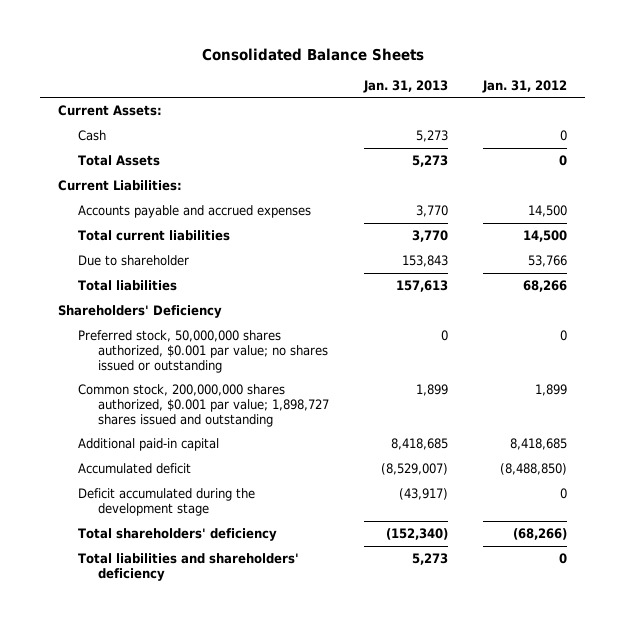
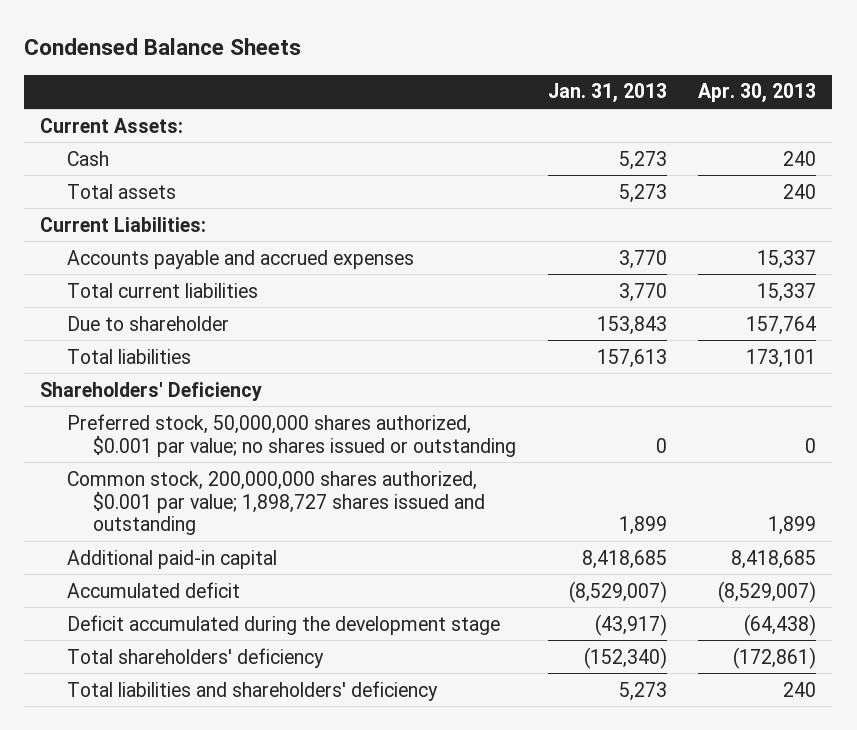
- Consolidated Balance Sheets
+ Condensed Balance Sheets
- | Jan. 31, 2013 | Jan. 31, 2012
+ | Jan. 31, 2013 | Apr. 30, 2013
- Total Assets | 5,273 | 0
+ Total assets | 5,273 | 240

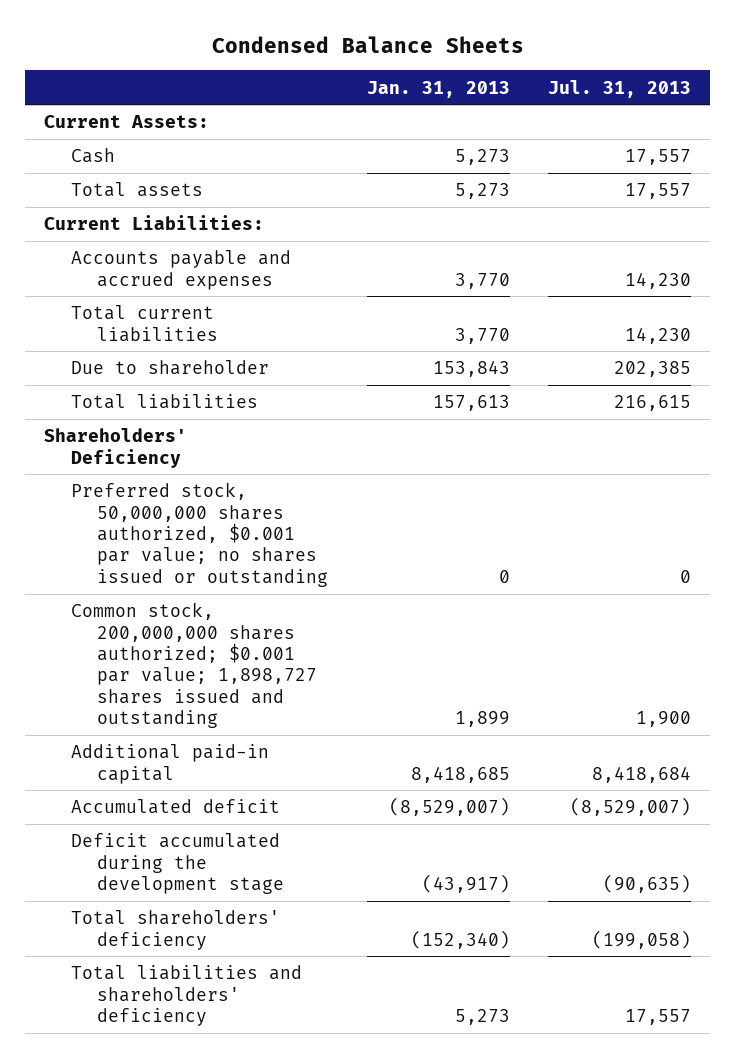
- | Jan. 31, 2013 | Apr. 30, 2013
+ | Jan. 31, 2013 | Jul. 31, 2013
- Common stock, 200,000,000 shares authorized, $0.001 par value; 1,898,727 shares issued and outstanding | 1,899 | 1,899
+ Common stock, 200,000,000 shares authorized; $0.001 par value; 1,898,727 shares issued and outstanding | 1,899 | 1,900

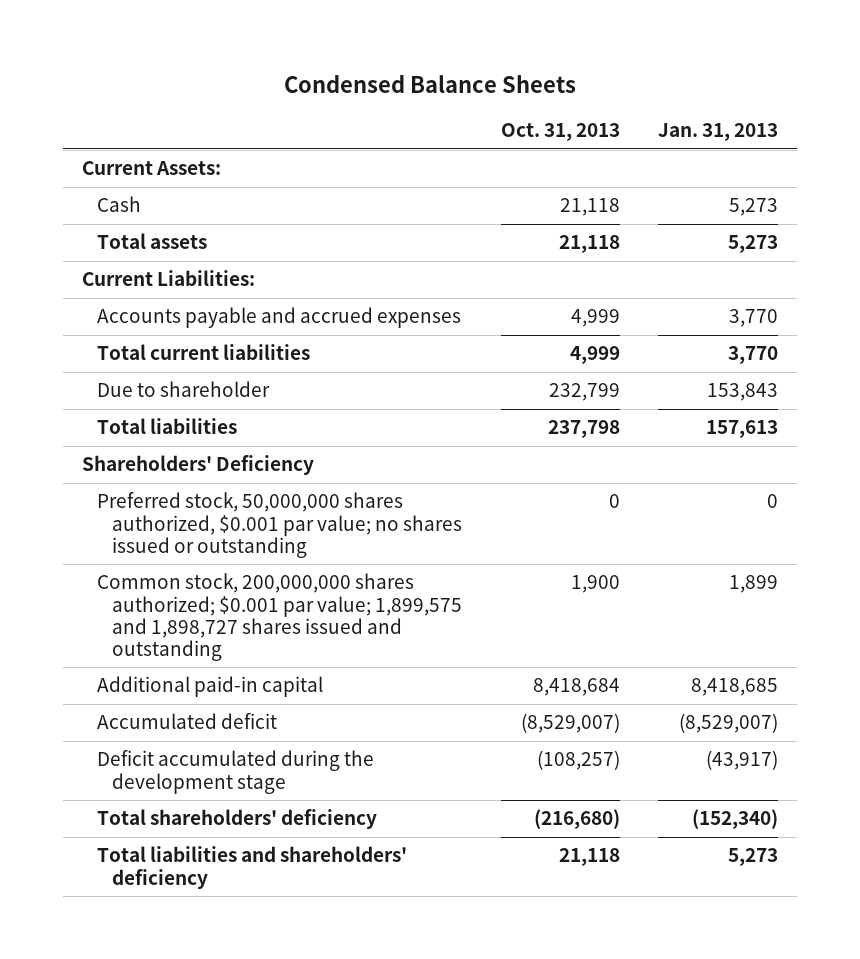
- | Jan. 31, 2013 | Jul. 31, 2013
+ | Oct. 31, 2013 | Jan. 31, 2013
- Common stock, 200,000,000 shares authorized; $0.001 par value; 1,898,727 shares issued and outstanding | 1,899 | 1,900
+ Common stock, 200,000,000 shares authorized; $0.001 par value; 1,899,575 and 1,898,727 shares issued and outstanding | 1,900 | 1,899

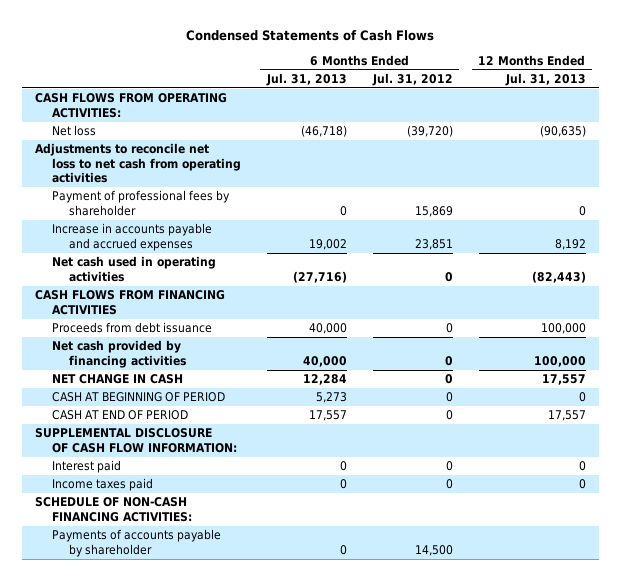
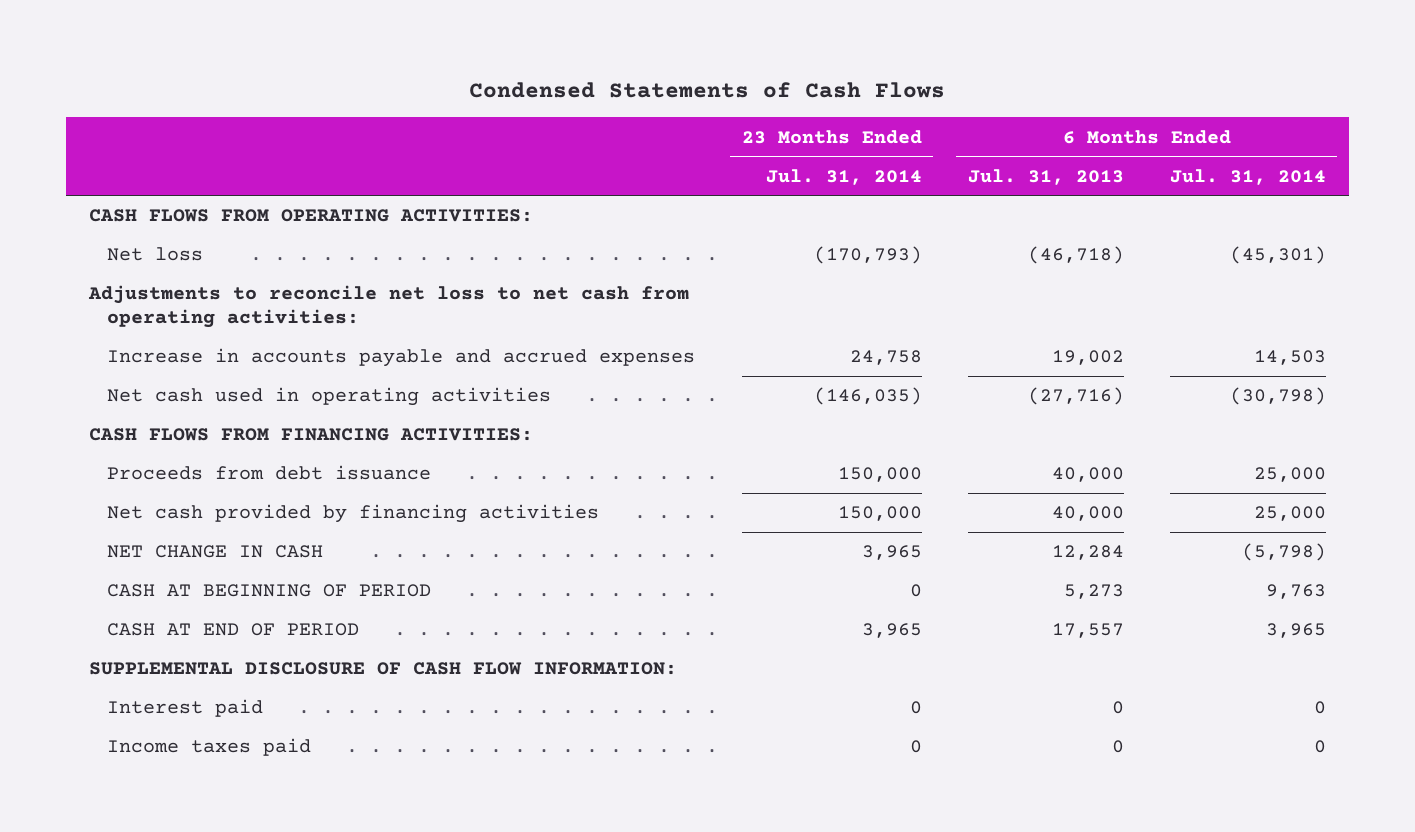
- | 6 Months Ended Jul. 31, 2013 | 6 Months Ended Jul. 31, 2012 | 12 Months Ended Jul. 31, 2013
+ | 23 Months Ended Jul. 31, 2014 | 6 Months Ended Jul. 31, 2013 | 6 Months Ended Jul. 31, 2014
- Adjustments to reconcile net loss to net cash from operating activities
- Payment of professional fees by shareholder | 0 | 15,869 | 0
+ Adjustments to reconcile net loss to net cash from operating activities:
- CASH FLOWS FROM FINANCING ACTIVITIES
+ CASH FLOWS FROM FINANCING ACTIVITIES:
- SCHEDULE OF NON-CASH FINANCING ACTIVITIES:
- Payments of accounts payable by shareholder | 0 | 14,500 |

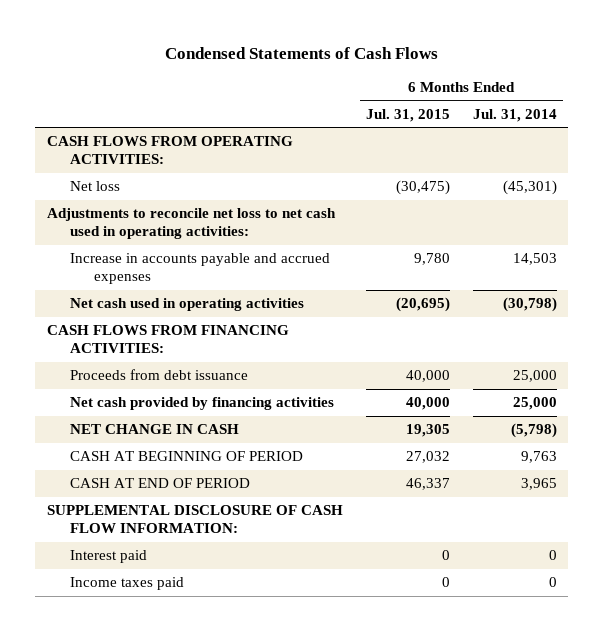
- | 23 Months Ended Jul. 31, 2014 | 6 Months Ended Jul. 31, 2013 | 6 Months Ended Jul. 31, 2014
+ | 6 Months Ended Jul. 31, 2015 | 6 Months Ended Jul. 31, 2014
- Adjustments to reconcile net loss to net cash from operating activities:
+ Adjustments to reconcile net loss to net cash used in operating activities:

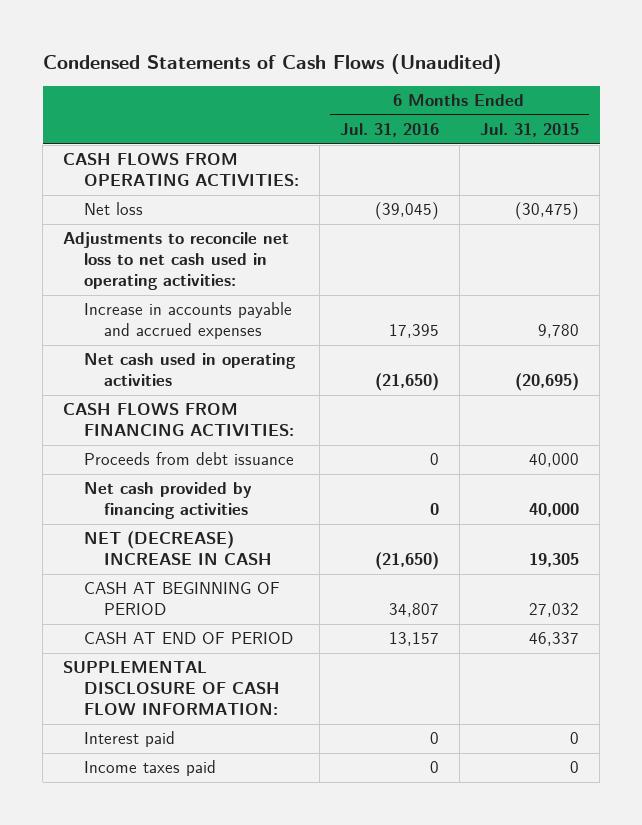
- Condensed Statements of Cash Flows
+ Condensed Statements of Cash Flows (Unaudited)
- | 6 Months Ended Jul. 31, 2015 | 6 Months Ended Jul. 31, 2014
+ | 6 Months Ended Jul. 31, 2016 | 6 Months Ended Jul. 31, 2015
- NET CHANGE IN CASH | 19,305 | (5,798)
+ NET (DECREASE) INCREASE IN CASH | (21,650) | 19,305

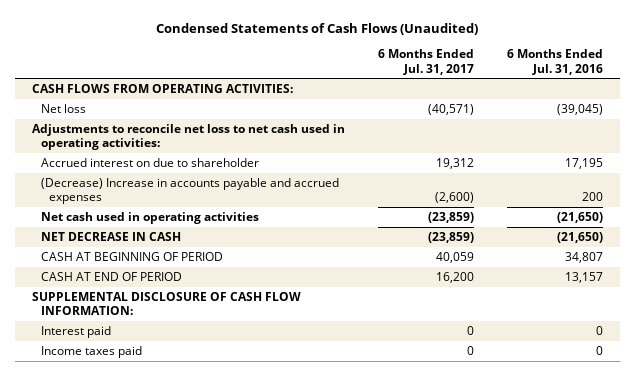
- | 6 Months Ended Jul. 31, 2016 | 6 Months Ended Jul. 31, 2015
+ | 6 Months Ended Jul. 31, 2017 | 6 Months Ended Jul. 31, 2016
- Increase in accounts payable and accrued expenses | 17,395 | 9,780
+ Accrued interest on due to shareholder | 19,312 | 17,195
+ (Decrease) Increase in accounts payable and accrued expenses | (2,600) | 200
- CASH FLOWS FROM FINANCING ACTIVITIES:
- Proceeds from debt issuance | 0 | 40,000
- Net cash provided by financing activities | 0 | 40,000
- NET (DECREASE) INCREASE IN CASH | (21,650) | 19,305
+ NET DECREASE IN CASH | (23,859) | (21,650)

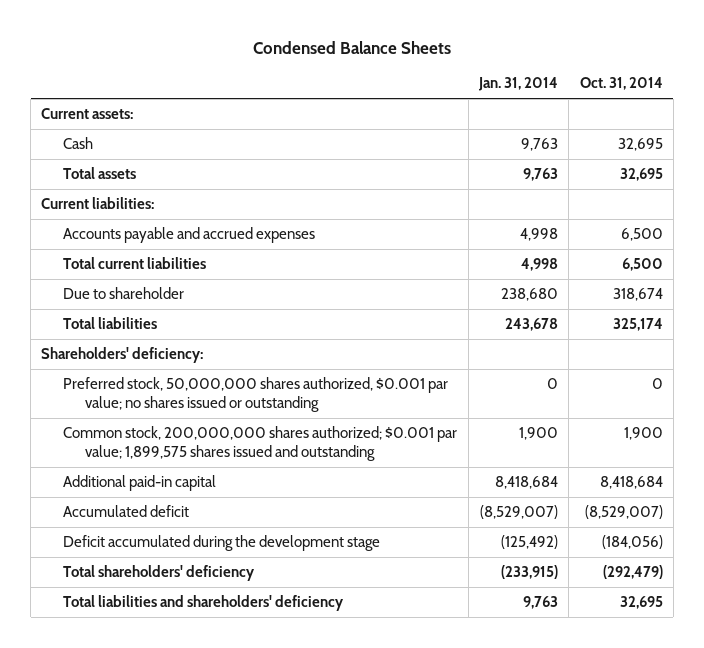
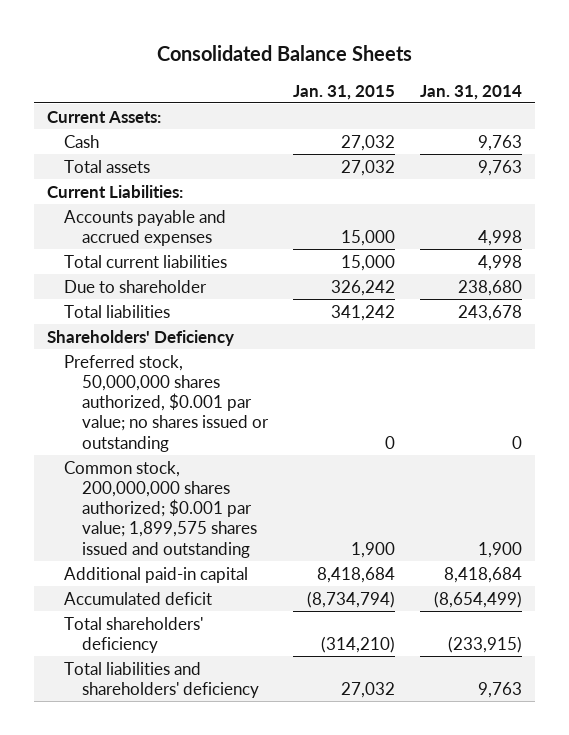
- Condensed Balance Sheets
+ Consolidated Balance Sheets
- | Jan. 31, 2014 | Oct. 31, 2014
+ | Jan. 31, 2015 | Jan. 31, 2014
- Current assets:
+ Current Assets:
- Current liabilities:
+ Current Liabilities:
- Shareholders' deficiency:
+ Shareholders' Deficiency
- Accumulated deficit | (8,529,007) | (8,529,007)
- Deficit accumulated during the development stage | (125,492) | (184,056)
+ Accumulated deficit | (8,734,794) | (8,654,499)

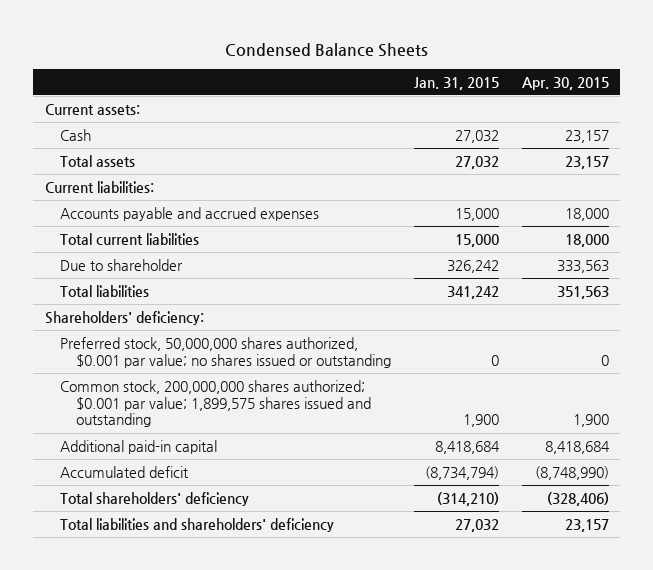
- Consolidated Balance Sheets
+ Condensed Balance Sheets
- | Jan. 31, 2015 | Jan. 31, 2014
+ | Jan. 31, 2015 | Apr. 30, 2015
- Current Assets:
+ Current assets:
- Current Liabilities:
+ Current liabilities:
- Shareholders' Deficiency
+ Shareholders' deficiency:

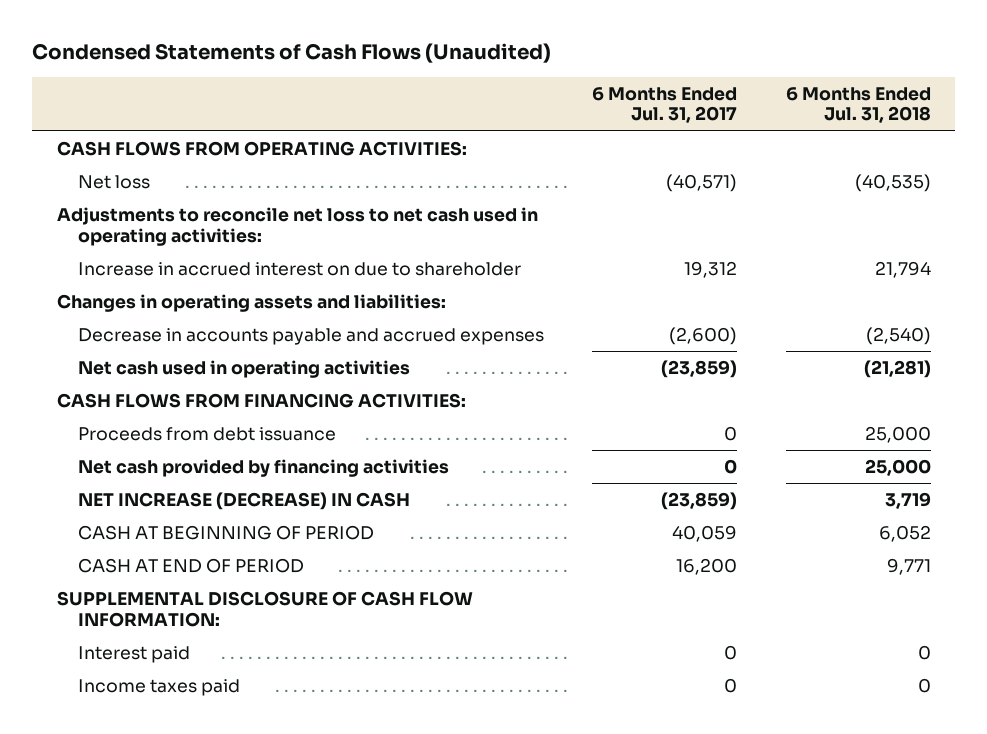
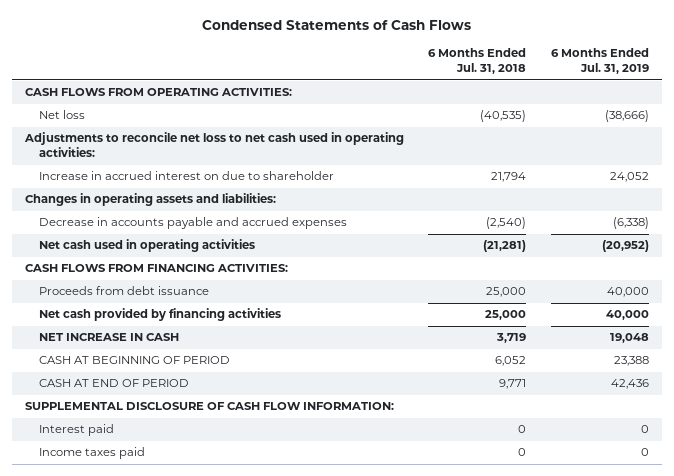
- Condensed Statements of Cash Flows (Unaudited)
+ Condensed Statements of Cash Flows
- | 6 Months Ended Jul. 31, 2017 | 6 Months Ended Jul. 31, 2018
+ | 6 Months Ended Jul. 31, 2018 | 6 Months Ended Jul. 31, 2019
- NET INCREASE (DECREASE) IN CASH | (23,859) | 3,719
+ NET INCREASE IN CASH | 3,719 | 19,048

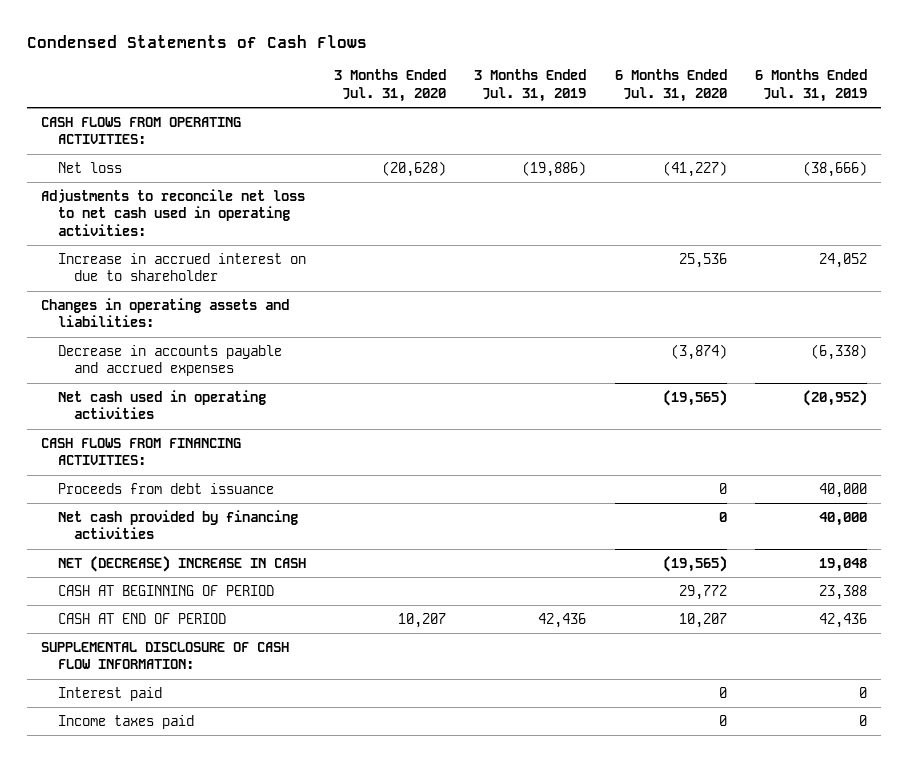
- | 6 Months Ended Jul. 31, 2018 | 6 Months Ended Jul. 31, 2019
+ | 3 Months Ended Jul. 31, 2020 | 3 Months Ended Jul. 31, 2019 | 6 Months Ended Jul. 31, 2020 | 6 Months Ended Jul. 31, 2019
- NET INCREASE IN CASH | 3,719 | 19,048
+ NET (DECREASE) INCREASE IN CASH | | | (19,565) | 19,048

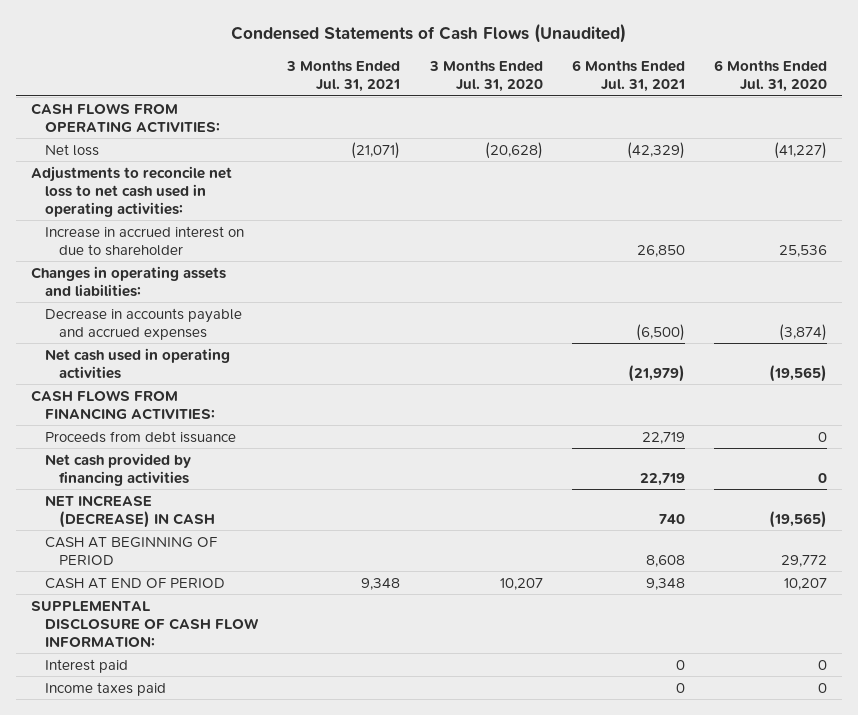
- Condensed Statements of Cash Flows
+ Condensed Statements of Cash Flows (Unaudited)
- | 3 Months Ended Jul. 31, 2020 | 3 Months Ended Jul. 31, 2019 | 6 Months Ended Jul. 31, 2020 | 6 Months Ended Jul. 31, 2019
+ | 3 Months Ended Jul. 31, 2021 | 3 Months Ended Jul. 31, 2020 | 6 Months Ended Jul. 31, 2021 | 6 Months Ended Jul. 31, 2020
- NET (DECREASE) INCREASE IN CASH | | | (19,565) | 19,048
+ NET INCREASE (DECREASE) IN CASH | | | 740 | (19,565)

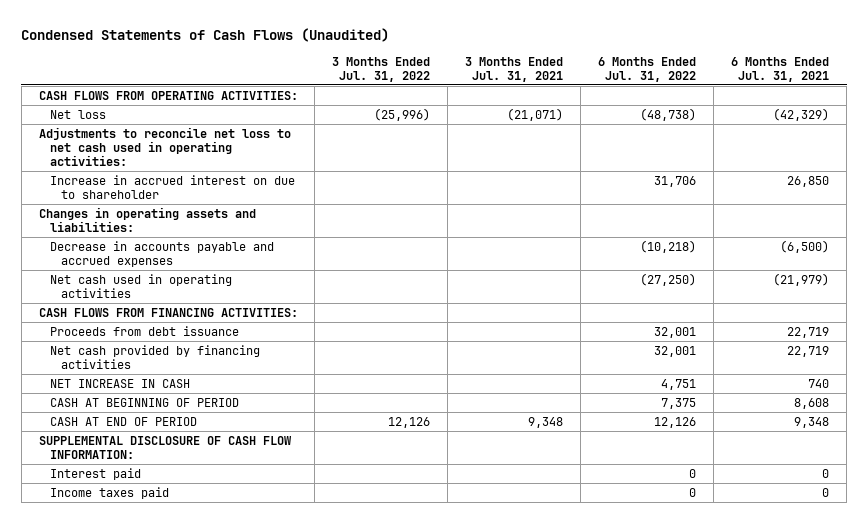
- | 3 Months Ended Jul. 31, 2021 | 3 Months Ended Jul. 31, 2020 | 6 Months Ended Jul. 31, 2021 | 6 Months Ended Jul. 31, 2020
+ | 3 Months Ended Jul. 31, 2022 | 3 Months Ended Jul. 31, 2021 | 6 Months Ended Jul. 31, 2022 | 6 Months Ended Jul. 31, 2021
- NET INCREASE (DECREASE) IN CASH | | | 740 | (19,565)
+ NET INCREASE IN CASH | | | 4,751 | 740

